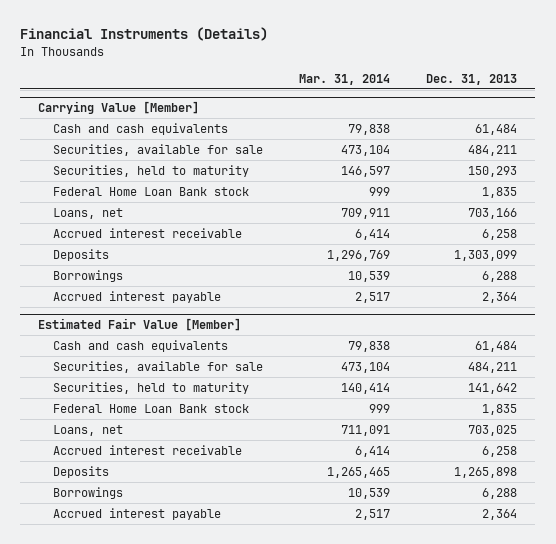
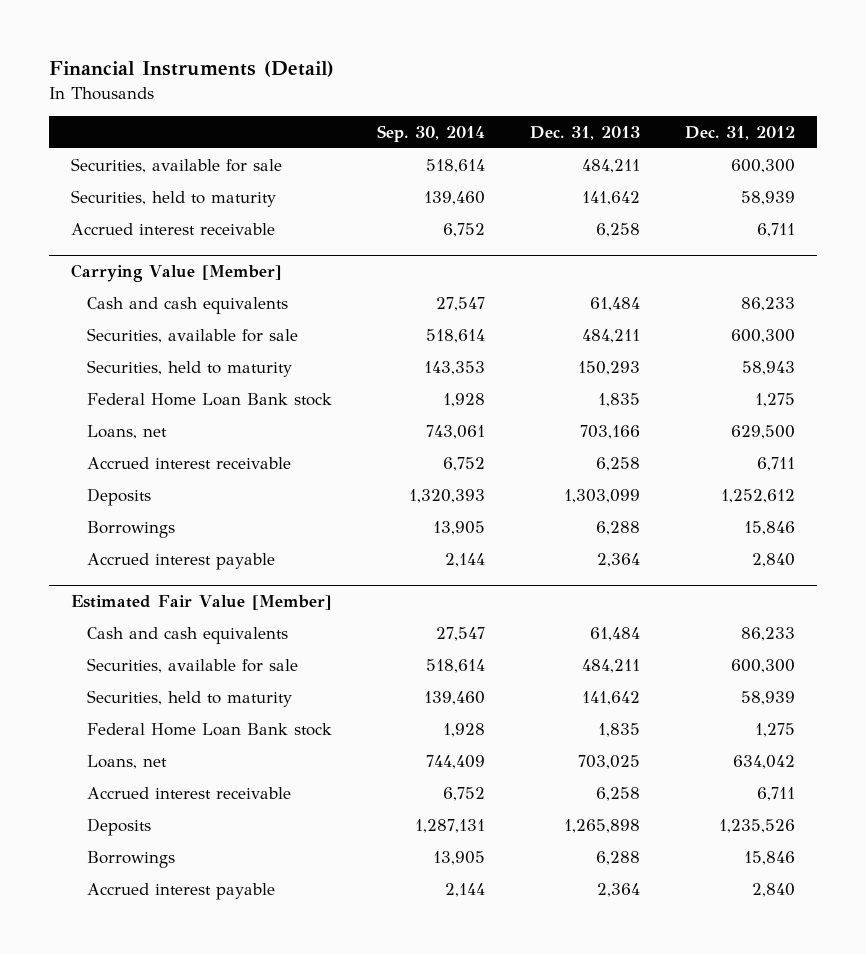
- Financial Instruments (Details)
+ Financial Instruments (Detail)
- | Mar. 31, 2014 | Dec. 31, 2013
+ | Sep. 30, 2014 | Dec. 31, 2013 | Dec. 31, 2012
+ Securities, available for sale | 518,614 | 484,211 | 600,300
+ Securities, held to maturity | 139,460 | 141,642 | 58,939
+ Accrued interest receivable | 6,752 | 6,258 | 6,711

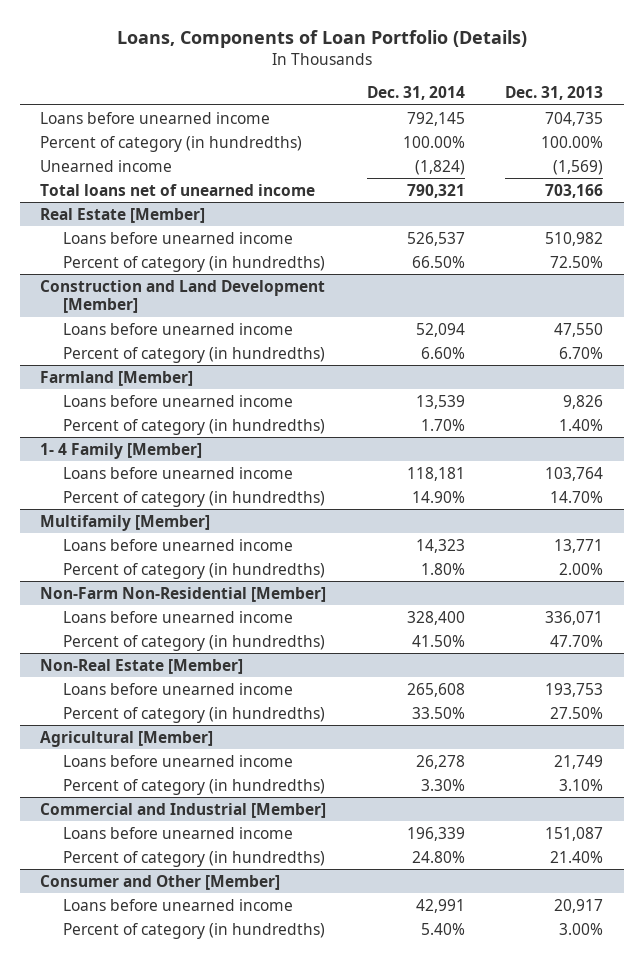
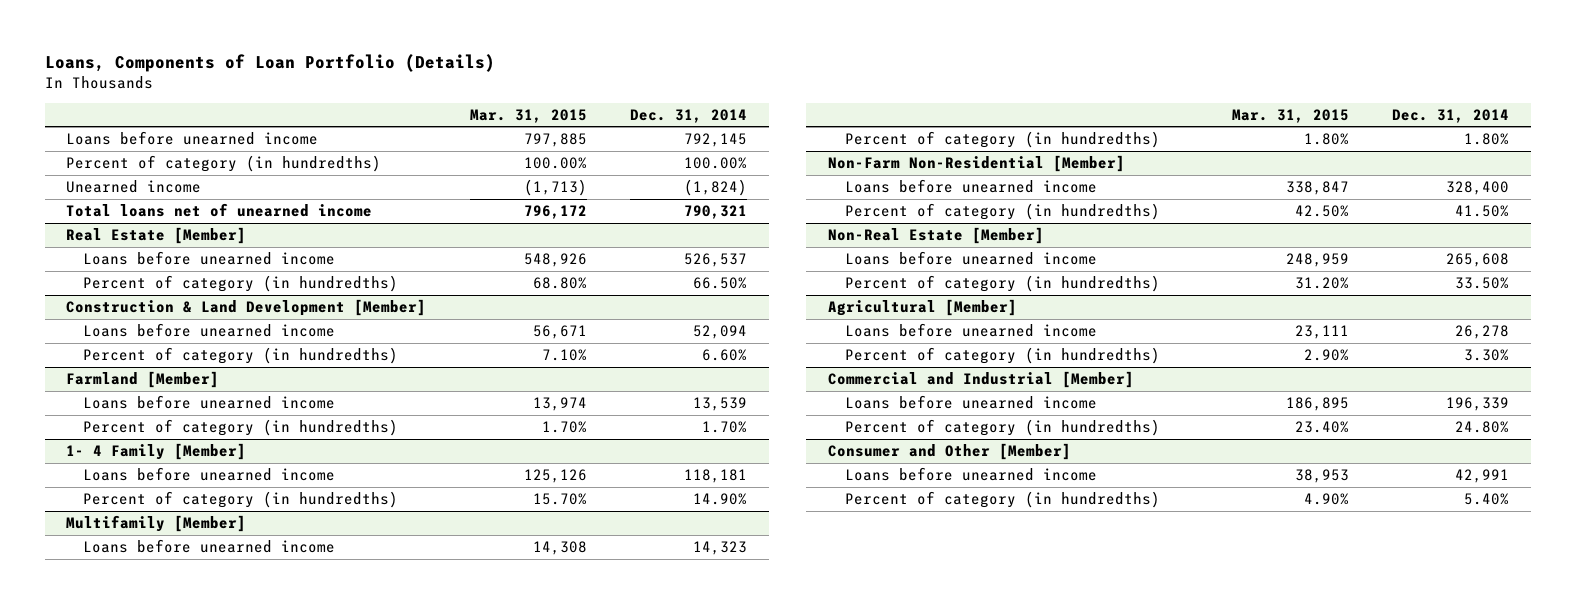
- | Dec. 31, 2014 | Dec. 31, 2013
+ | Mar. 31, 2015 | Dec. 31, 2014
- Construction and Land Development [Member]
+ Construction & Land Development [Member]

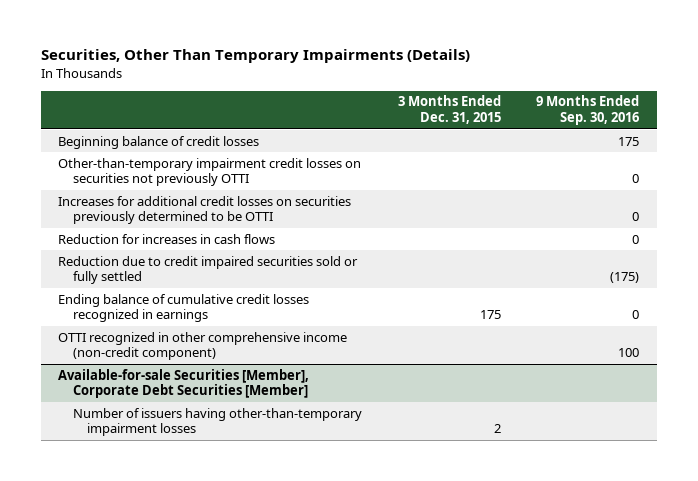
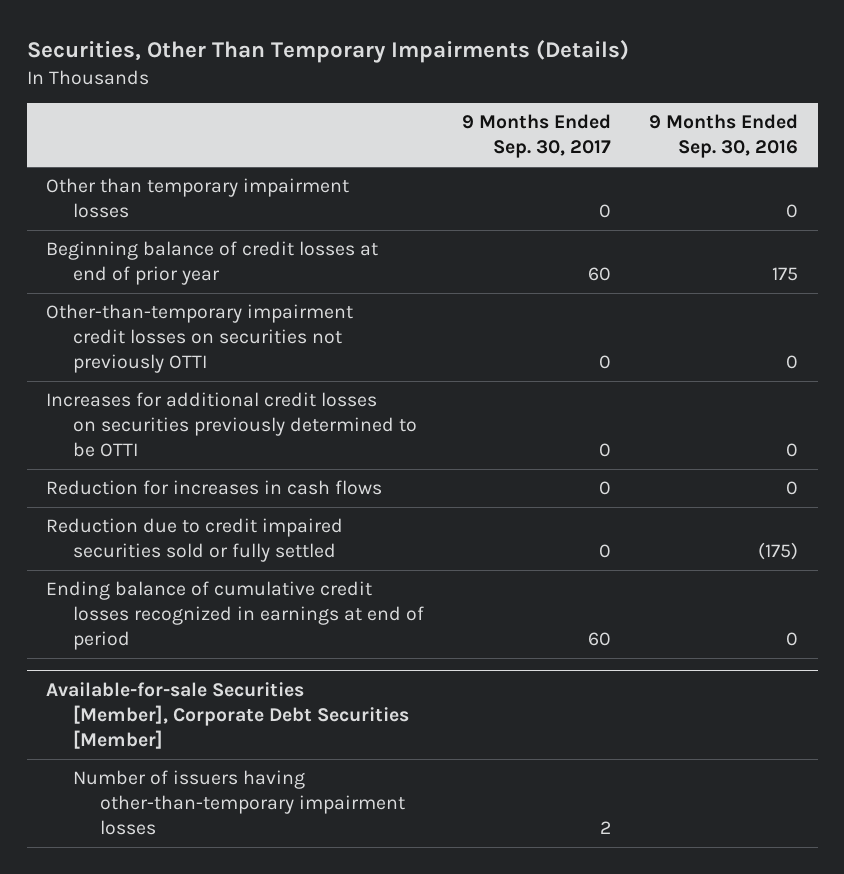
- | 3 Months Ended Dec. 31, 2015 | 9 Months Ended Sep. 30, 2016
+ | 9 Months Ended Sep. 30, 2017 | 9 Months Ended Sep. 30, 2016
- Beginning balance of credit losses | | 175
+ Other than temporary impairment losses | 0 | 0
+ Beginning balance of credit losses at end of prior year | 60 | 175
- Ending balance of cumulative credit losses recognized in earnings | 175 | 0
- OTTI recognized in other comprehensive income (non-credit component) | | 100
+ Ending balance of cumulative credit losses recognized in earnings at end of period | 60 | 0

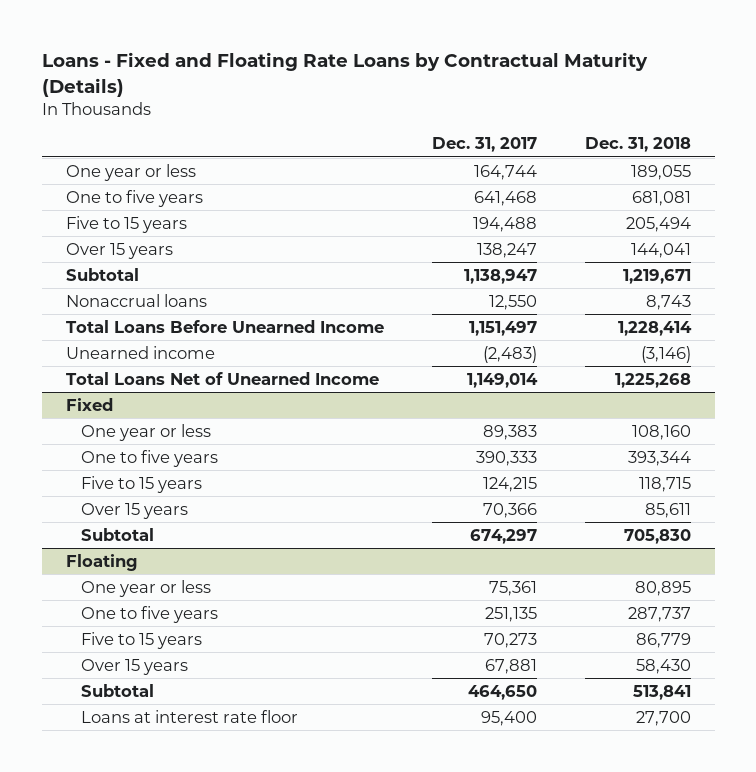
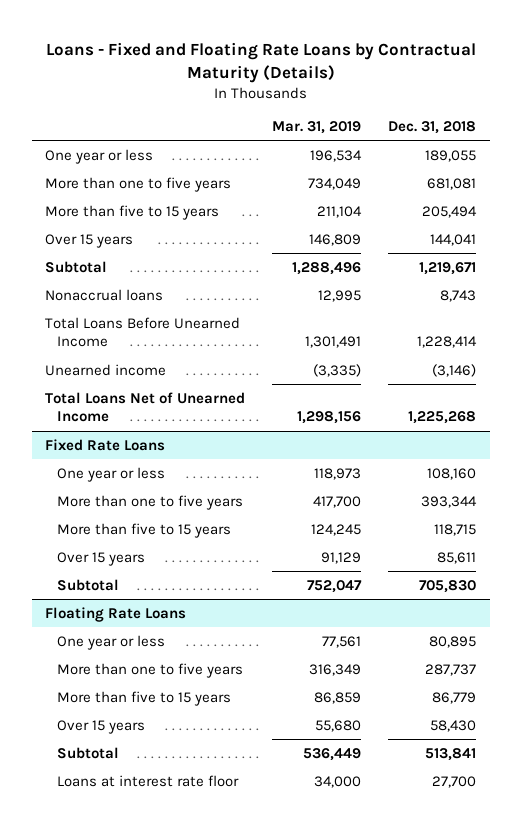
- | Dec. 31, 2017 | Dec. 31, 2018
+ | Mar. 31, 2019 | Dec. 31, 2018
- One to five years | 641,468 | 681,081
- Five to 15 years | 194,488 | 205,494
+ More than one to five years | 734,049 | 681,081
+ More than five to 15 years | 211,104 | 205,494
- Fixed
+ Fixed Rate Loans
- One to five years | 390,333 | 393,344
- Five to 15 years | 124,215 | 118,715
+ More than one to five years | 417,700 | 393,344
+ More than five to 15 years | 124,245 | 118,715
- Floating
+ Floating Rate Loans
- One to five years | 251,135 | 287,737
- Five to 15 years | 70,273 | 86,779
+ More than one to five years | 316,349 | 287,737
+ More than five to 15 years | 86,859 | 86,779

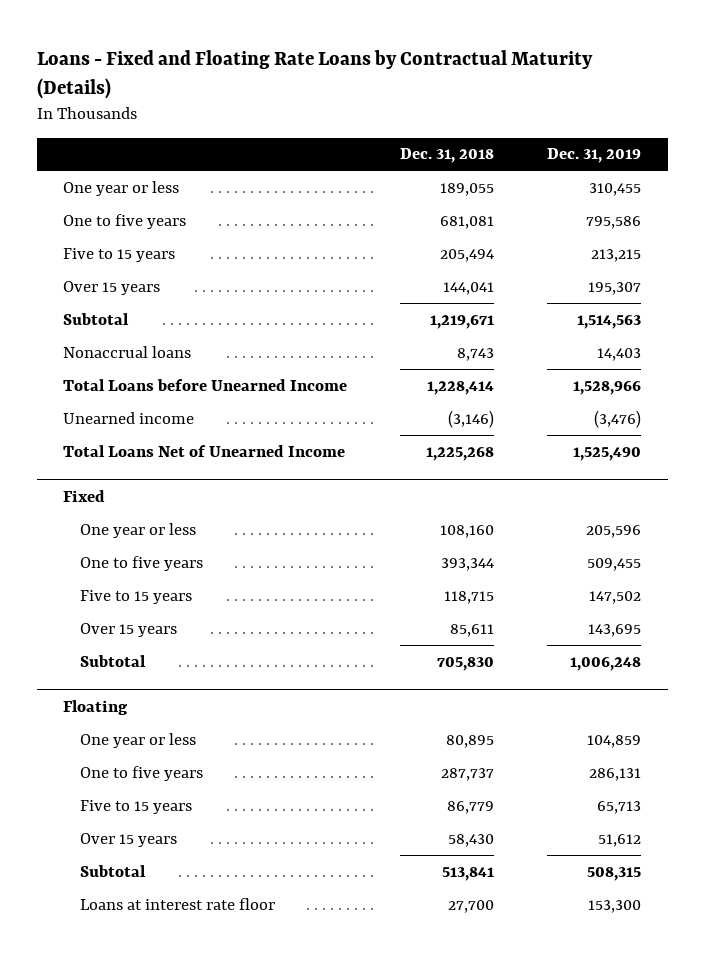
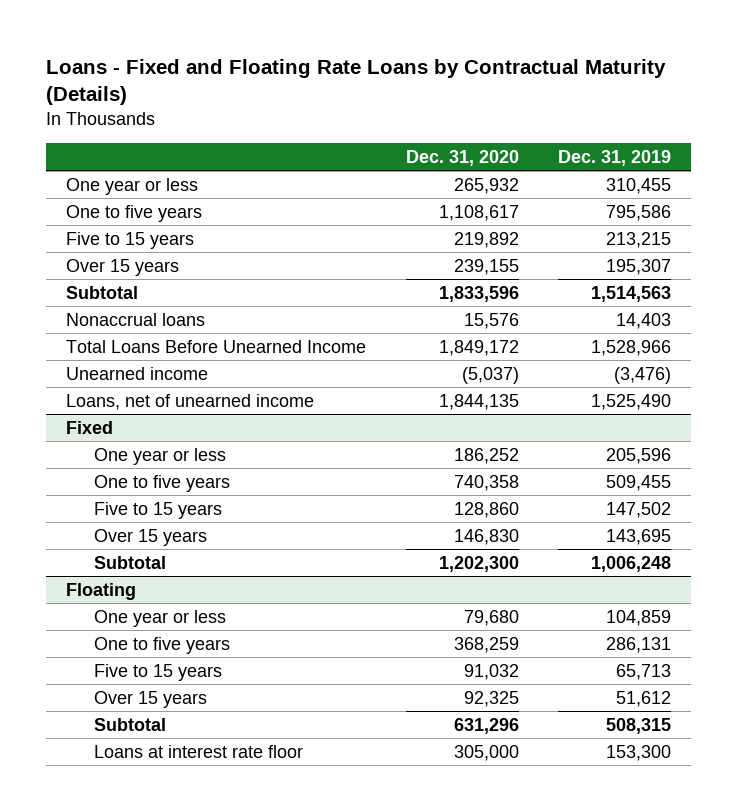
- | Dec. 31, 2018 | Dec. 31, 2019
+ | Dec. 31, 2020 | Dec. 31, 2019
- Total Loans before Unearned Income | 1,228,414 | 1,528,966
+ Total Loans Before Unearned Income | 1,849,172 | 1,528,966
- Total Loans Net of Unearned Income | 1,225,268 | 1,525,490
+ Loans, net of unearned income | 1,844,135 | 1,525,490

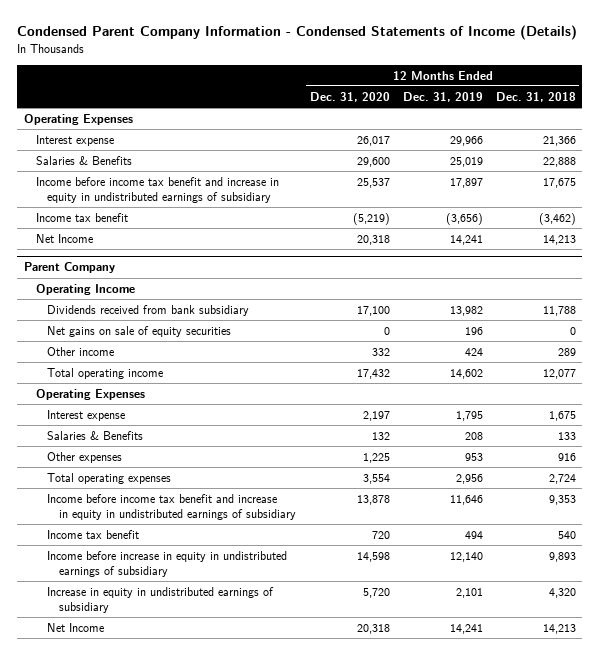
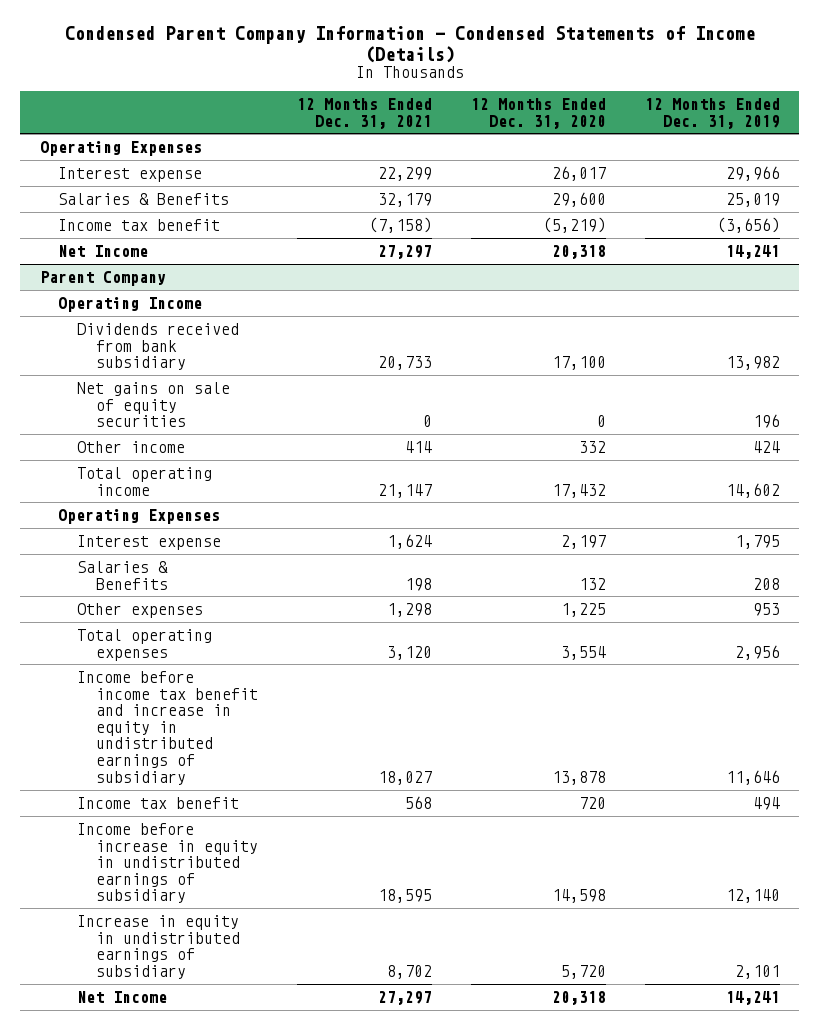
- | 12 Months Ended Dec. 31, 2020 | 12 Months Ended Dec. 31, 2019 | 12 Months Ended Dec. 31, 2018
+ | 12 Months Ended Dec. 31, 2021 | 12 Months Ended Dec. 31, 2020 | 12 Months Ended Dec. 31, 2019
- Income before income tax benefit and increase in equity in undistributed earnings of subsidiary | 25,537 | 17,897 | 17,675

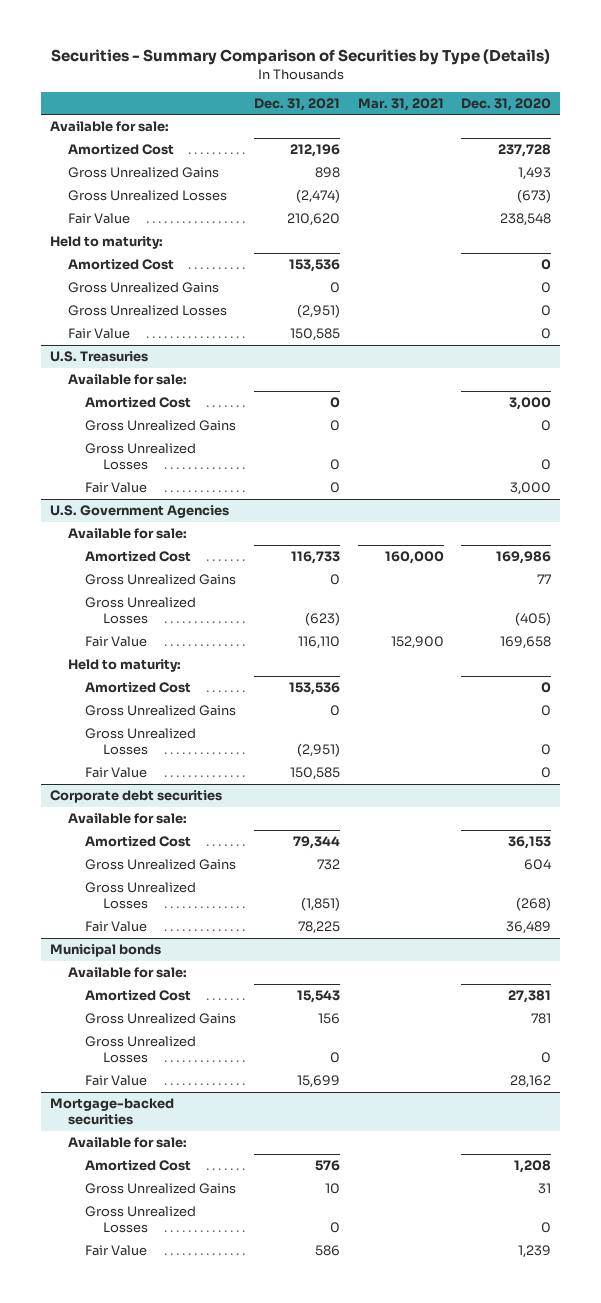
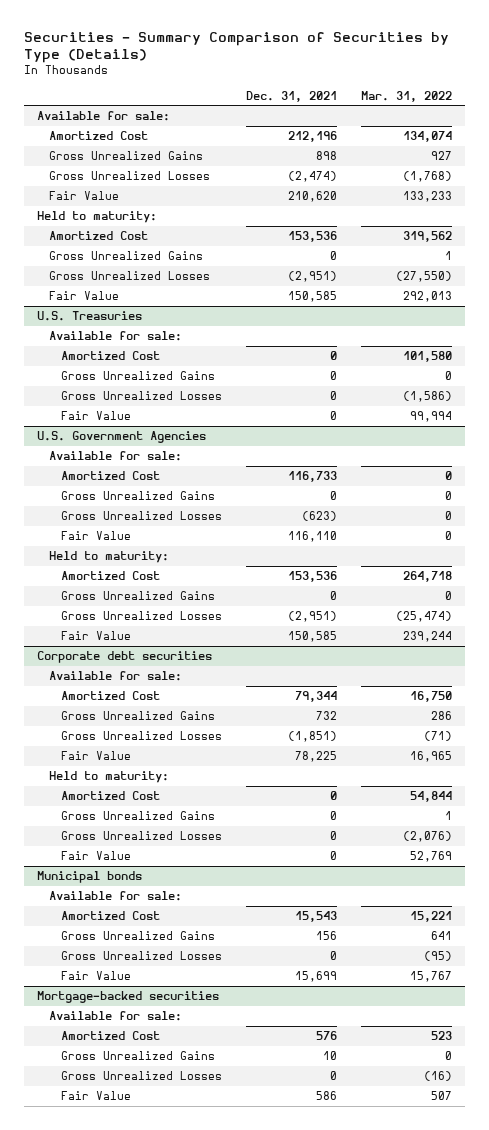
- | Dec. 31, 2021 | Mar. 31, 2021 | Dec. 31, 2020
+ | Dec. 31, 2021 | Mar. 31, 2022
@ Corporate debt securities
+ Held to maturity:
+ Amortized Cost | 0 | 54,844
+ Gross Unrealized Gains | 0 | 1
+ Gross Unrealized Losses | 0 | (2,076)
+ Fair Value | 0 | 52,769

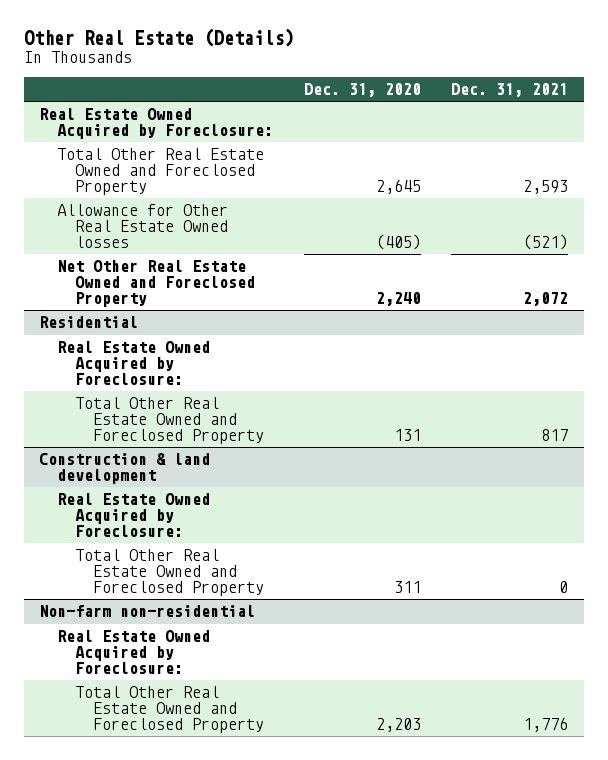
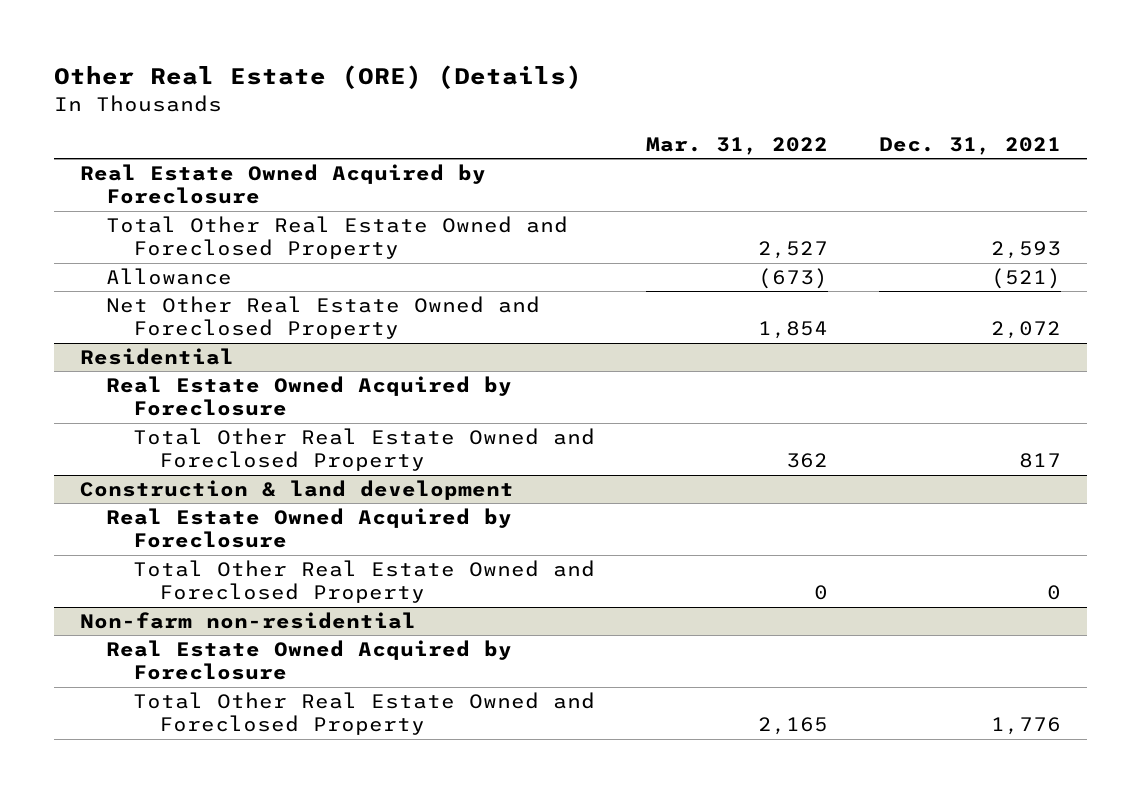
- Other Real Estate (Details)
+ Other Real Estate (ORE) (Details)
- | Dec. 31, 2020 | Dec. 31, 2021
+ | Mar. 31, 2022 | Dec. 31, 2021
- Real Estate Owned Acquired by Foreclosure:
+ Real Estate Owned Acquired by Foreclosure
- Allowance for Other Real Estate Owned losses | (405) | (521)
+ Allowance | (673) | (521)
@ Residential
- Real Estate Owned Acquired by Foreclosure:
+ Real Estate Owned Acquired by Foreclosure
@ Construction & land development
- Real Estate Owned Acquired by Foreclosure:
+ Real Estate Owned Acquired by Foreclosure
@ Non-farm non-residential
- Real Estate Owned Acquired by Foreclosure:
+ Real Estate Owned Acquired by Foreclosure

